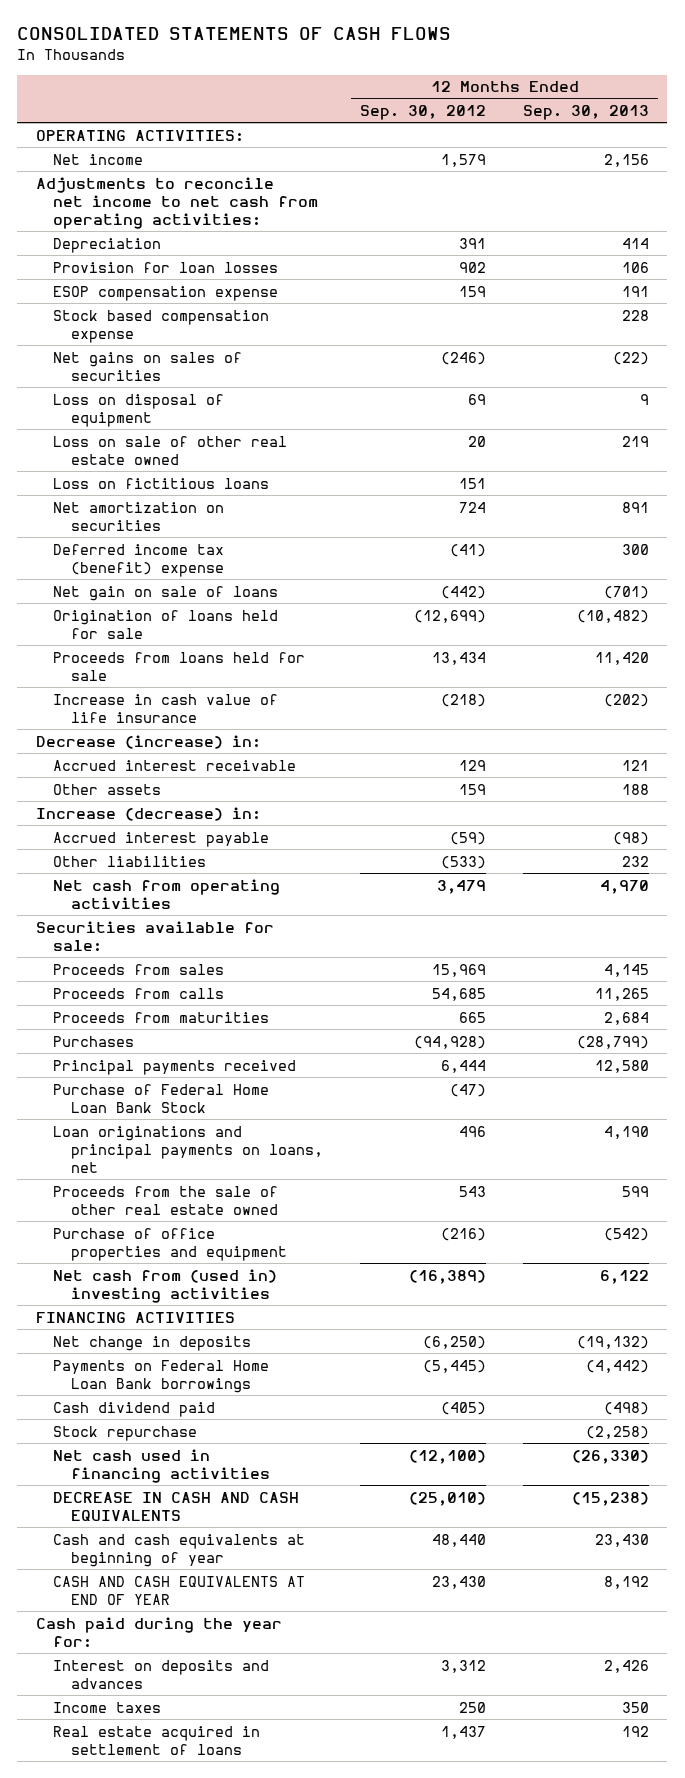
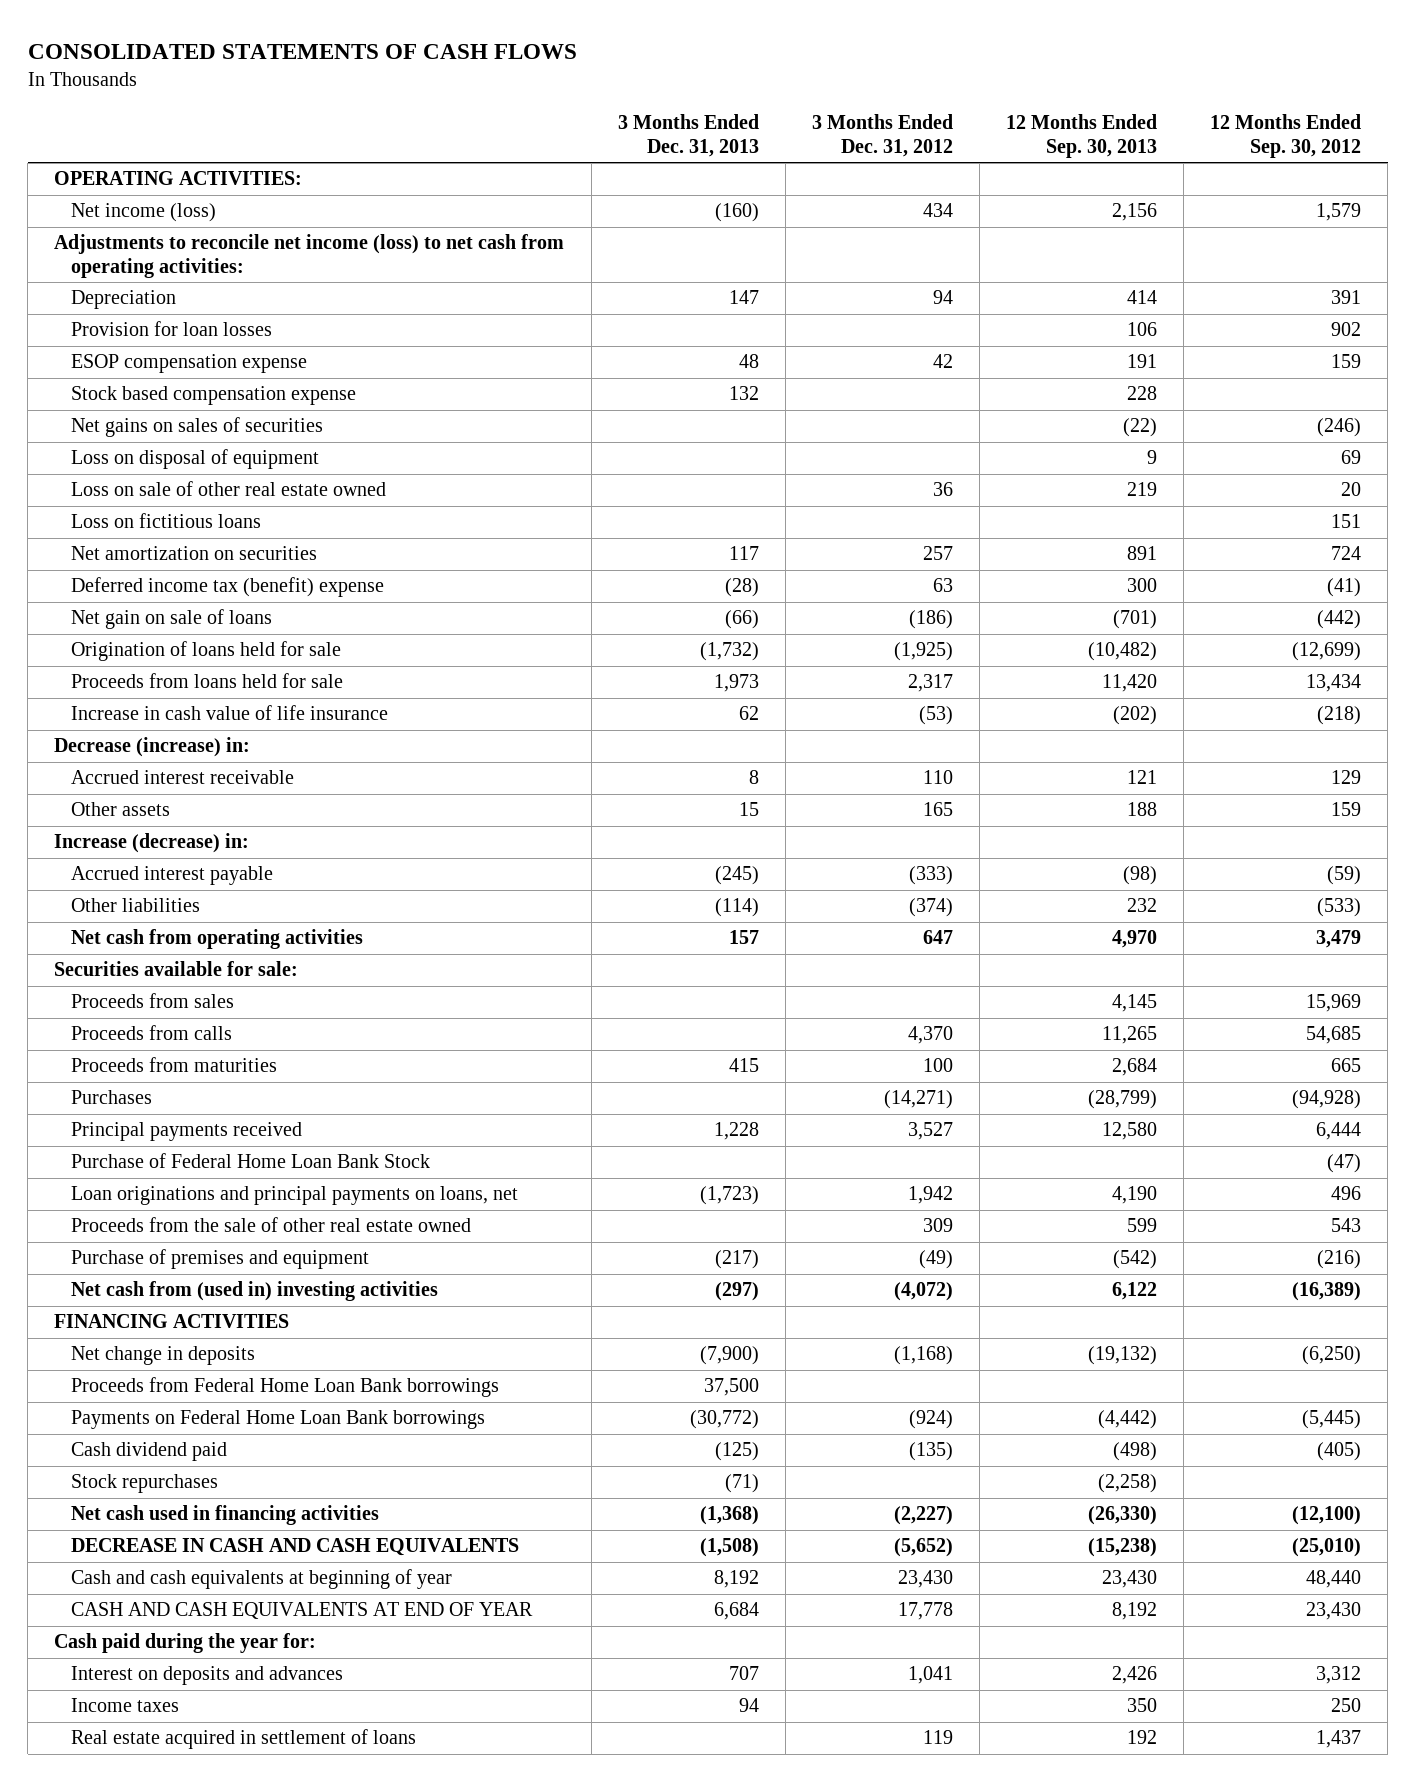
- | 12 Months Ended Sep. 30, 2012 | 12 Months Ended Sep. 30, 2013
+ | 3 Months Ended Dec. 31, 2013 | 3 Months Ended Dec. 31, 2012 | 12 Months Ended Sep. 30, 2013 | 12 Months Ended Sep. 30, 2012
- Net income | 1,579 | 2,156
- Adjustments to reconcile net income to net cash from operating activities:
+ Net income (loss) | (160) | 434 | 2,156 | 1,579
+ Adjustments to reconcile net income (loss) to net cash from operating activities:
- Purchase of office properties and equipment | (216) | (542)
+ Purchase of premises and equipment | (217) | (49) | (542) | (216)
+ Proceeds from Federal Home Loan Bank borrowings | 37,500 | | |
- Stock repurchase | | (2,258)
+ Stock repurchases | (71) | | (2,258) |

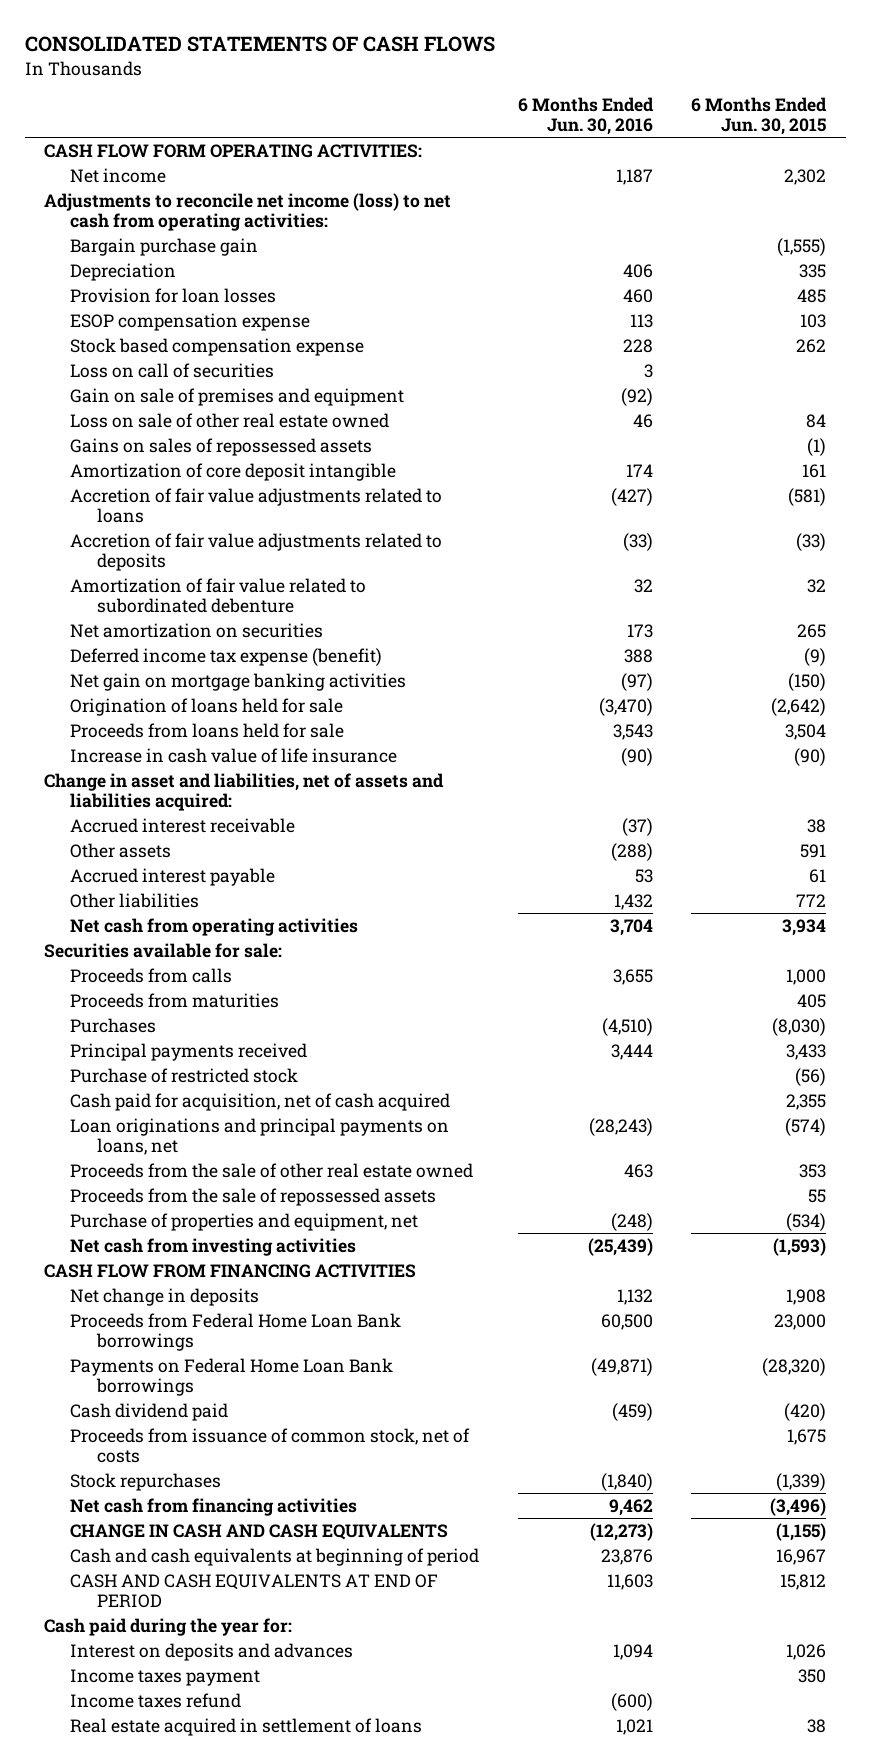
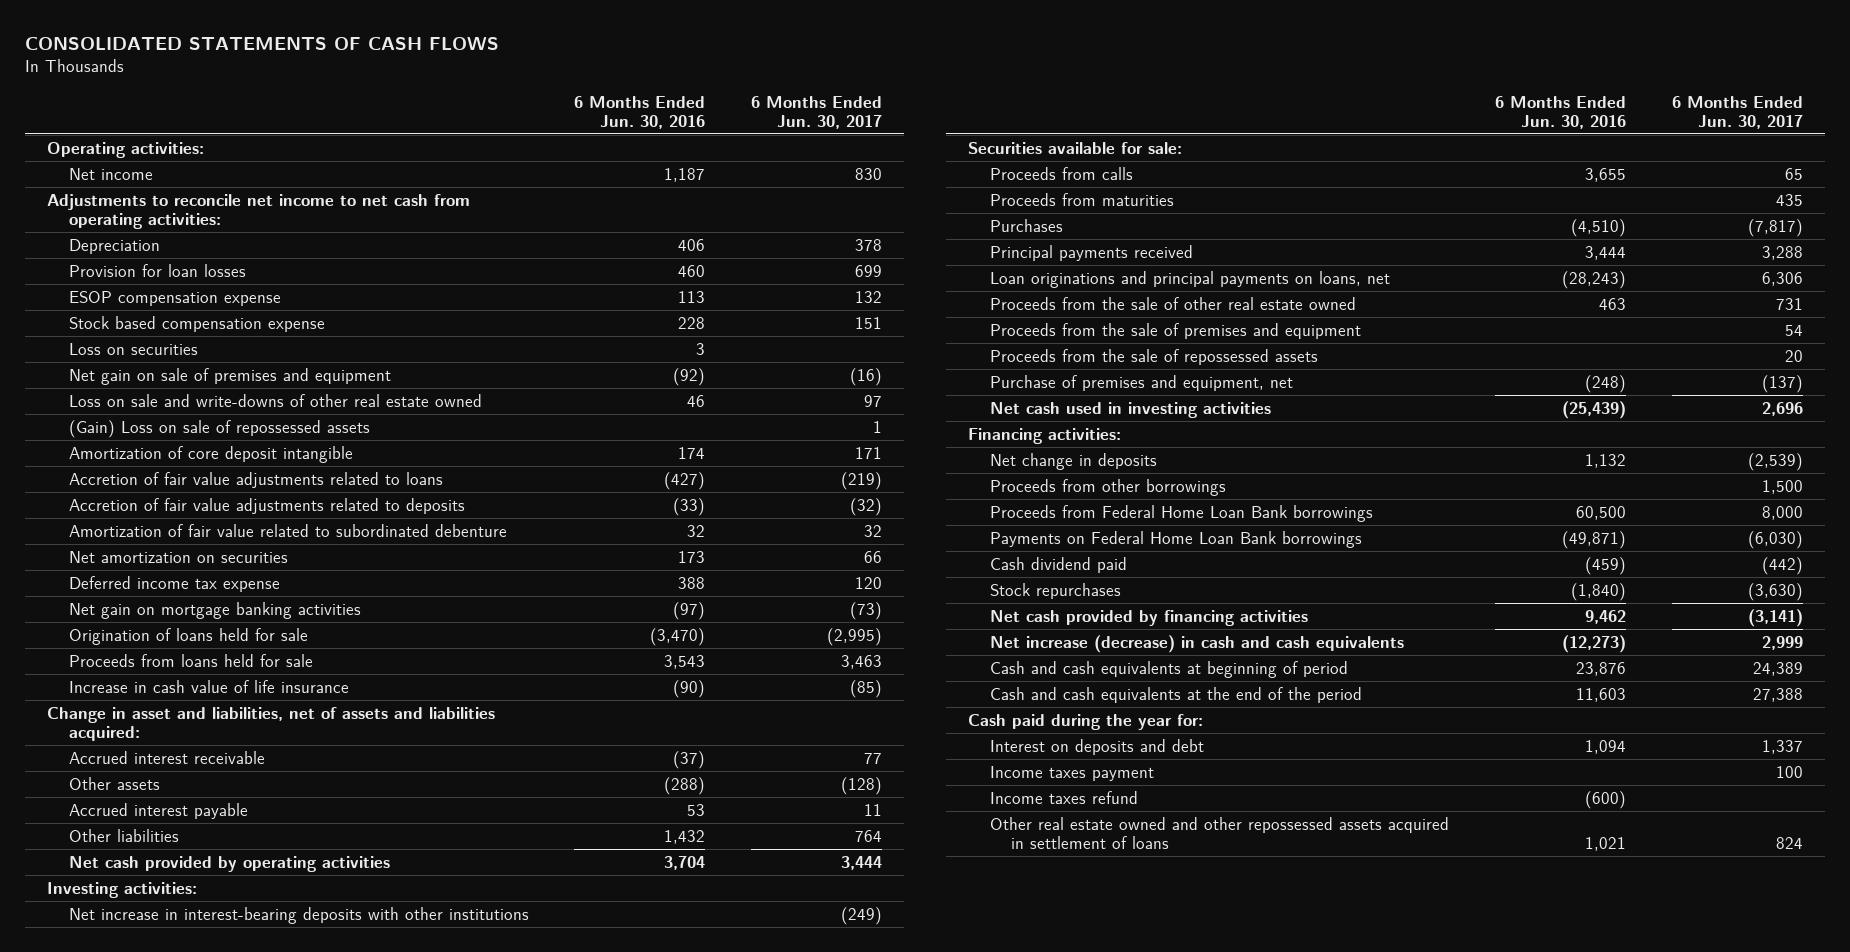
- | 6 Months Ended Jun. 30, 2016 | 6 Months Ended Jun. 30, 2015
+ | 6 Months Ended Jun. 30, 2016 | 6 Months Ended Jun. 30, 2017
- CASH FLOW FORM OPERATING ACTIVITIES:
+ Operating activities:
- Adjustments to reconcile net income (loss) to net cash from operating activities:
- Bargain purchase gain | | (1,555)
+ Adjustments to reconcile net income to net cash from operating activities:
- Loss on call of securities | 3 |
- Gain on sale of premises and equipment | (92) |
- Loss on sale of other real estate owned | 46 | 84
- Gains on sales of repossessed assets | | (1)
+ Loss on securities | 3 |
+ Net gain on sale of premises and equipment | (92) | (16)
+ Loss on sale and write-downs of other real estate owned | 46 | 97
+ (Gain) Loss on sale of repossessed assets | | 1
- Deferred income tax expense (benefit) | 388 | (9)
+ Deferred income tax expense | 388 | 120
- Net cash from operating activities | 3,704 | 3,934
+ Net cash provided by operating activities | 3,704 | 3,444
+ Investing activities:
+ Net increase in interest-bearing deposits with other institutions | | (249)
- Purchase of restricted stock | | (56)
- Cash paid for acquisition, net of cash acquired | | 2,355
+ Proceeds from the sale of premises and equipment | | 54
- Purchase of properties and equipment, net | (248) | (534)
- Net cash from investing activities | (25,439) | (1,593)
- CASH FLOW FROM FINANCING ACTIVITIES
+ Purchase of premises and equipment, net | (248) | (137)
+ Net cash used in investing activities | (25,439) | 2,696
+ Financing activities:
+ Proceeds from other borrowings | | 1,500
- Proceeds from issuance of common stock, net of costs | | 1,675
- Net cash from financing activities | 9,462 | (3,496)
- CHANGE IN CASH AND CASH EQUIVALENTS | (12,273) | (1,155)
+ Net cash provided by financing activities | 9,462 | (3,141)
+ Net increase (decrease) in cash and cash equivalents | (12,273) | 2,999
- CASH AND CASH EQUIVALENTS AT END OF PERIOD | 11,603 | 15,812
+ Cash and cash equivalents at the end of the period | 11,603 | 27,388
- Interest on deposits and advances | 1,094 | 1,026
+ Interest on deposits and debt | 1,094 | 1,337
- Real estate acquired in settlement of loans | 1,021 | 38
+ Other real estate owned and other repossessed assets acquired in settlement of loans | 1,021 | 824

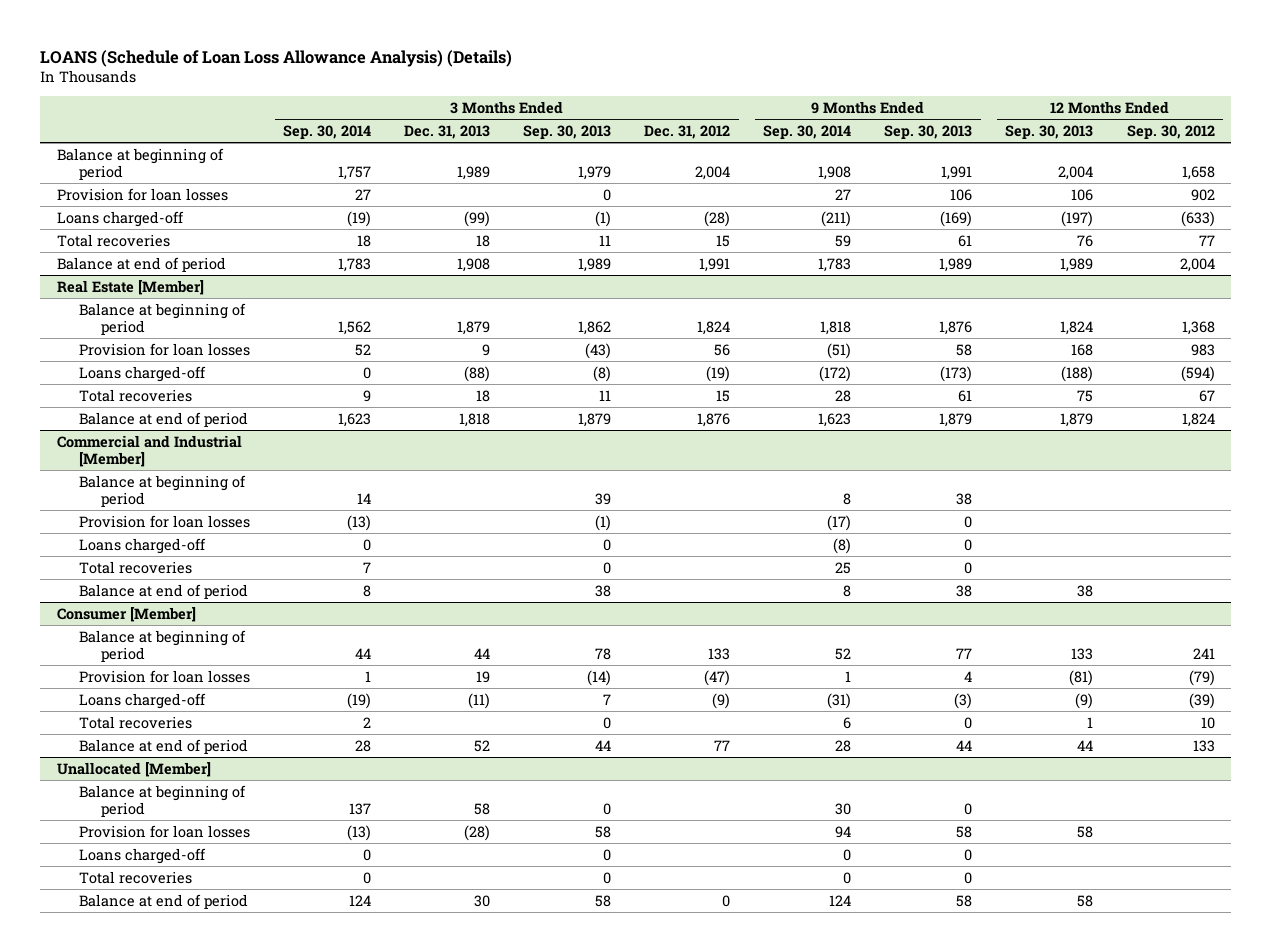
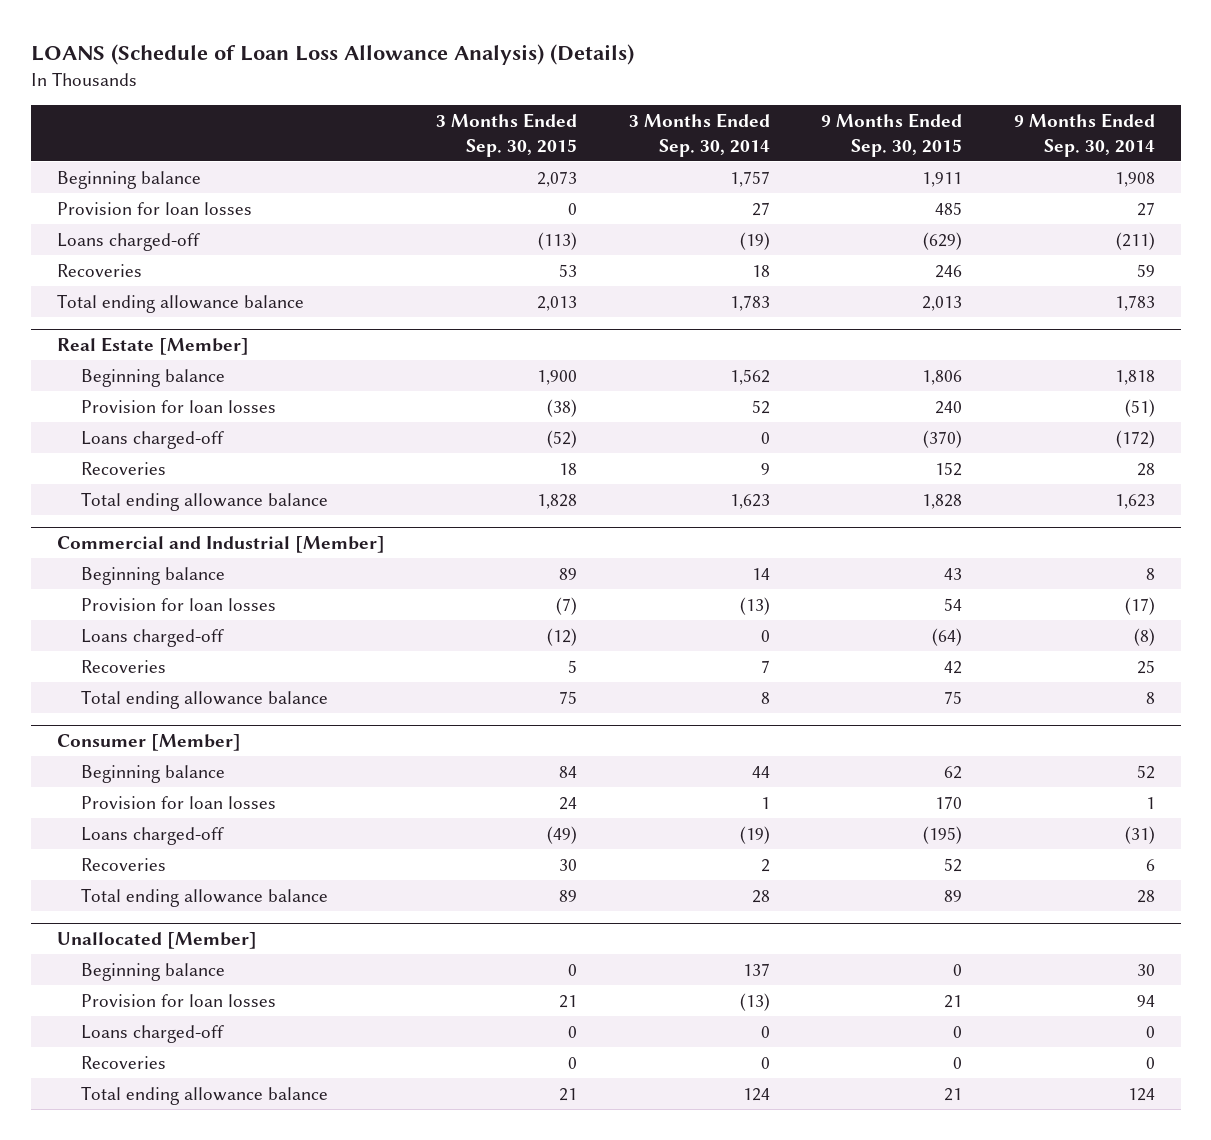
- | 3 Months Ended Sep. 30, 2014 | 3 Months Ended Dec. 31, 2013 | 3 Months Ended Sep. 30, 2013 | 3 Months Ended Dec. 31, 2012 | 9 Months Ended Sep. 30, 2014 | 9 Months Ended Sep. 30, 2013 | 12 Months Ended Sep. 30, 2013 | 12 Months Ended Sep. 30, 2012
+ | 3 Months Ended Sep. 30, 2015 | 3 Months Ended Sep. 30, 2014 | 9 Months Ended Sep. 30, 2015 | 9 Months Ended Sep. 30, 2014
- Balance at beginning of period | 1,757 | 1,989 | 1,979 | 2,004 | 1,908 | 1,991 | 2,004 | 1,658
+ Beginning balance | 2,073 | 1,757 | 1,911 | 1,908
- Total recoveries | 18 | 18 | 11 | 15 | 59 | 61 | 76 | 77
- Balance at end of period | 1,783 | 1,908 | 1,989 | 1,991 | 1,783 | 1,989 | 1,989 | 2,004
+ Recoveries | 53 | 18 | 246 | 59
+ Total ending allowance balance | 2,013 | 1,783 | 2,013 | 1,783
@ Real Estate [Member]
- Balance at beginning of period | 1,562 | 1,879 | 1,862 | 1,824 | 1,818 | 1,876 | 1,824 | 1,368
+ Beginning balance | 1,900 | 1,562 | 1,806 | 1,818
- Total recoveries | 9 | 18 | 11 | 15 | 28 | 61 | 75 | 67
- Balance at end of period | 1,623 | 1,818 | 1,879 | 1,876 | 1,623 | 1,879 | 1,879 | 1,824
+ Recoveries | 18 | 9 | 152 | 28
+ Total ending allowance balance | 1,828 | 1,623 | 1,828 | 1,623
@ Commercial and Industrial [Member]
- Balance at beginning of period | 14 | | 39 | | 8 | 38 | |
+ Beginning balance | 89 | 14 | 43 | 8
- Total recoveries | 7 | | 0 | | 25 | 0 | |
- Balance at end of period | 8 | | 38 | | 8 | 38 | 38 |
+ Recoveries | 5 | 7 | 42 | 25
+ Total ending allowance balance | 75 | 8 | 75 | 8
@ Consumer [Member]
- Balance at beginning of period | 44 | 44 | 78 | 133 | 52 | 77 | 133 | 241
+ Beginning balance | 84 | 44 | 62 | 52
- Total recoveries | 2 | | 0 | | 6 | 0 | 1 | 10
- Balance at end of period | 28 | 52 | 44 | 77 | 28 | 44 | 44 | 133
+ Recoveries | 30 | 2 | 52 | 6
+ Total ending allowance balance | 89 | 28 | 89 | 28
@ Unallocated [Member]
- Balance at beginning of period | 137 | 58 | 0 | | 30 | 0 | |
+ Beginning balance | 0 | 137 | 0 | 30
- Total recoveries | 0 | | 0 | | 0 | 0 | |
- Balance at end of period | 124 | 30 | 58 | 0 | 124 | 58 | 58 |
+ Recoveries | 0 | 0 | 0 | 0
+ Total ending allowance balance | 21 | 124 | 21 | 124

